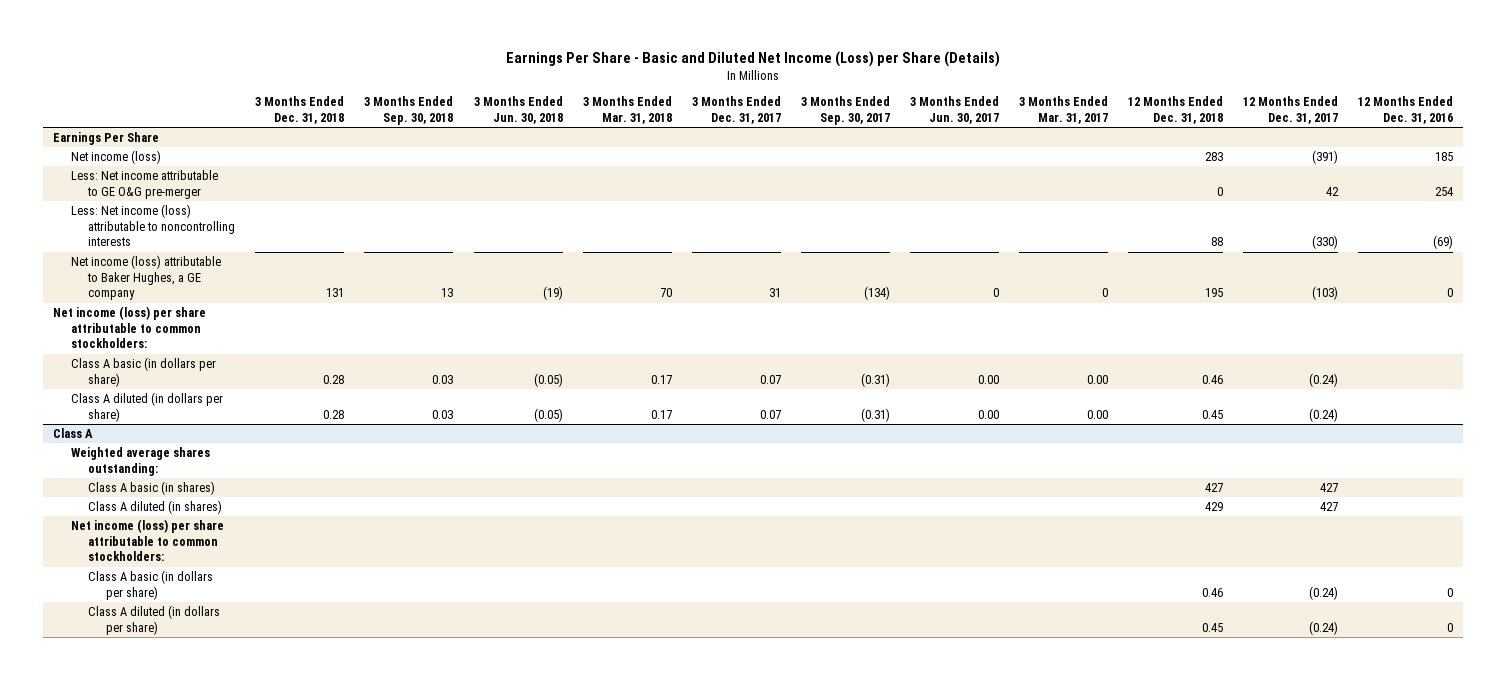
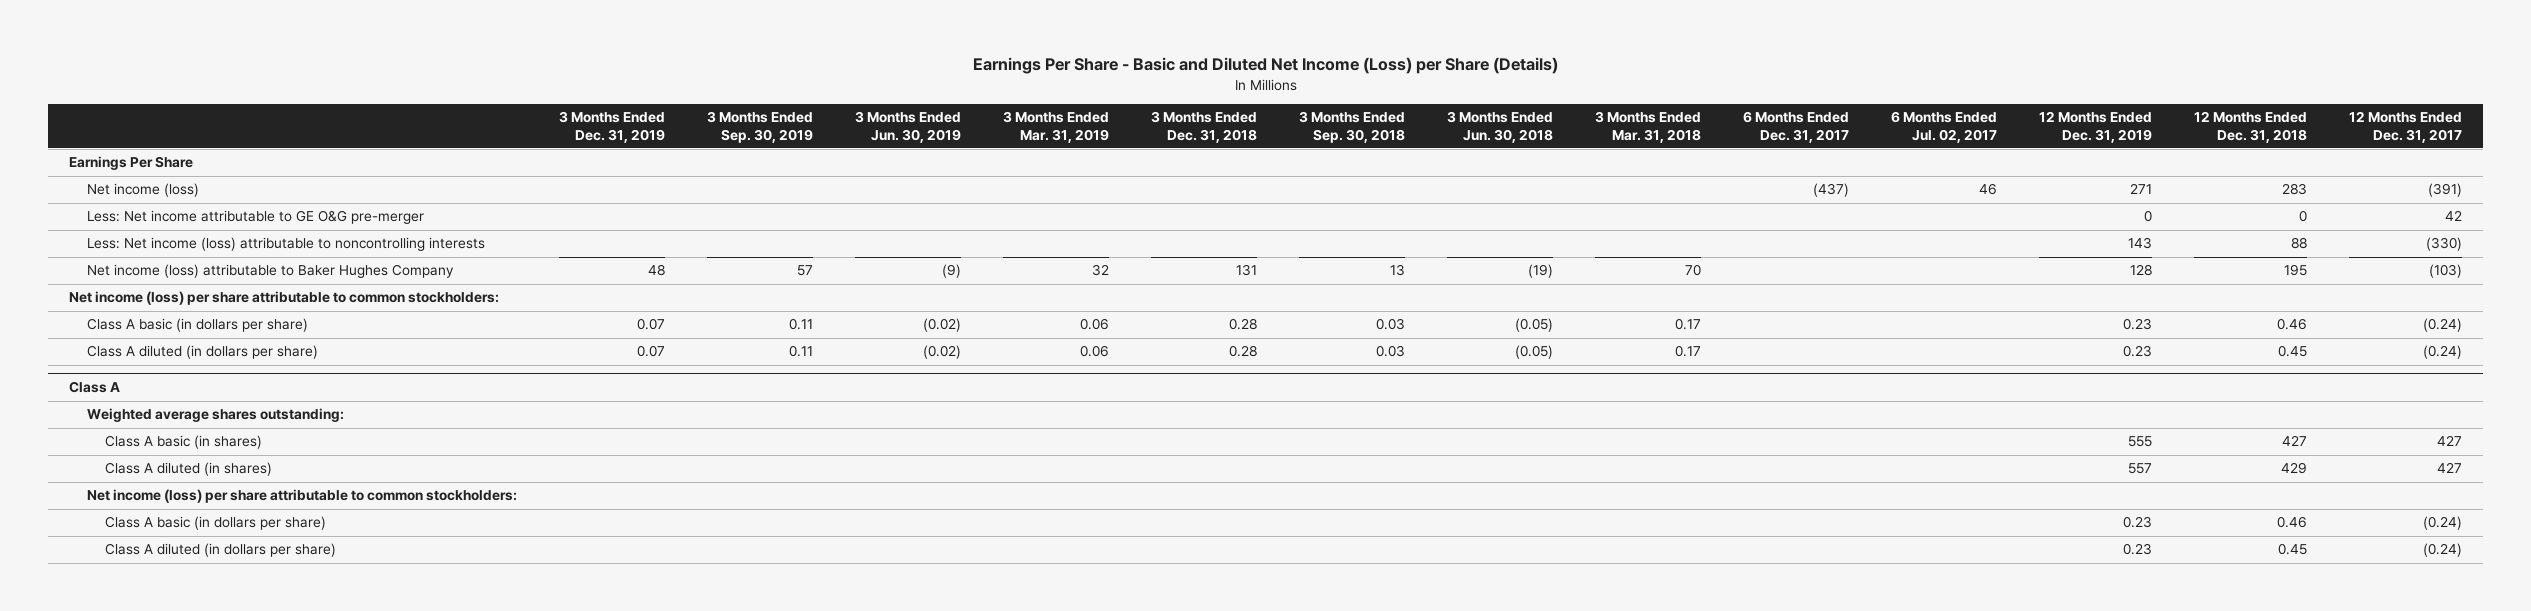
- | 3 Months Ended Dec. 31, 2018 | 3 Months Ended Sep. 30, 2018 | 3 Months Ended Jun. 30, 2018 | 3 Months Ended Mar. 31, 2018 | 3 Months Ended Dec. 31, 2017 | 3 Months Ended Sep. 30, 2017 | 3 Months Ended Jun. 30, 2017 | 3 Months Ended Mar. 31, 2017 | 12 Months Ended Dec. 31, 2018 | 12 Months Ended Dec. 31, 2017 | 12 Months Ended Dec. 31, 2016
+ | 3 Months Ended Dec. 31, 2019 | 3 Months Ended Sep. 30, 2019 | 3 Months Ended Jun. 30, 2019 | 3 Months Ended Mar. 31, 2019 | 3 Months Ended Dec. 31, 2018 | 3 Months Ended Sep. 30, 2018 | 3 Months Ended Jun. 30, 2018 | 3 Months Ended Mar. 31, 2018 | 6 Months Ended Dec. 31, 2017 | 6 Months Ended Jul. 02, 2017 | 12 Months Ended Dec. 31, 2019 | 12 Months Ended Dec. 31, 2018 | 12 Months Ended Dec. 31, 2017
- Net income (loss) attributable to Baker Hughes, a GE company | 131 | 13 | (19) | 70 | 31 | (134) | 0 | 0 | 195 | (103) | 0
+ Net income (loss) attributable to Baker Hughes Company | 48 | 57 | (9) | 32 | 131 | 13 | (19) | 70 | | | 128 | 195 | (103)

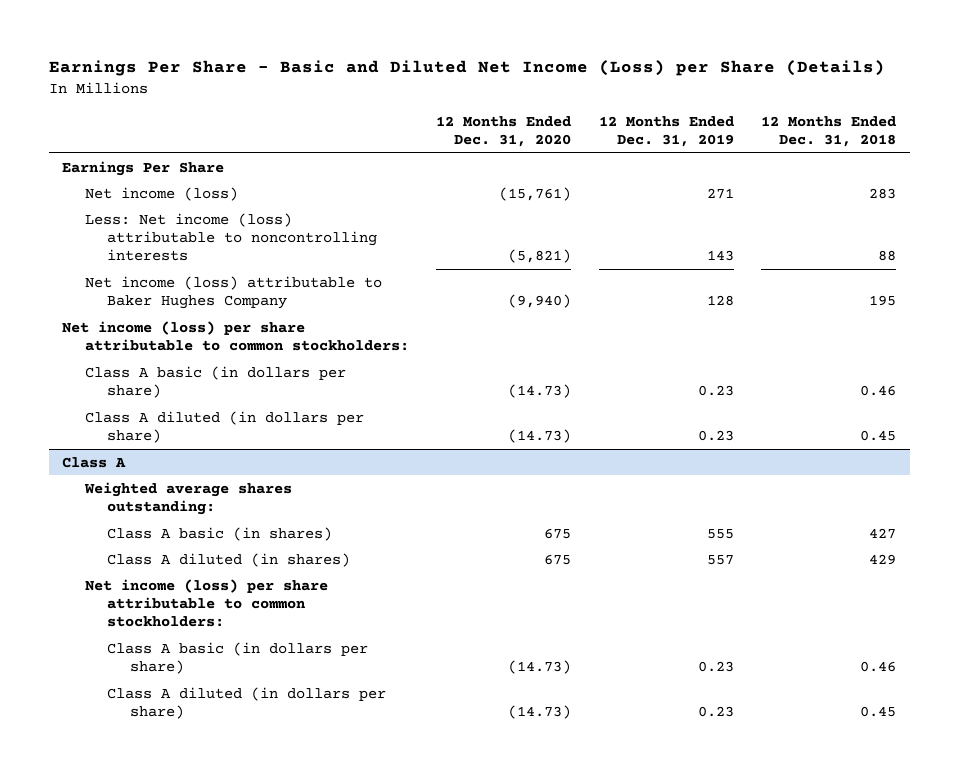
- | 3 Months Ended Dec. 31, 2019 | 3 Months Ended Sep. 30, 2019 | 3 Months Ended Jun. 30, 2019 | 3 Months Ended Mar. 31, 2019 | 3 Months Ended Dec. 31, 2018 | 3 Months Ended Sep. 30, 2018 | 3 Months Ended Jun. 30, 2018 | 3 Months Ended Mar. 31, 2018 | 6 Months Ended Dec. 31, 2017 | 6 Months Ended Jul. 02, 2017 | 12 Months Ended Dec. 31, 2019 | 12 Months Ended Dec. 31, 2018 | 12 Months Ended Dec. 31, 2017
+ | 12 Months Ended Dec. 31, 2020 | 12 Months Ended Dec. 31, 2019 | 12 Months Ended Dec. 31, 2018
- Less: Net income attributable to GE O&G pre-merger | | | | | | | | | | | 0 | 0 | 42

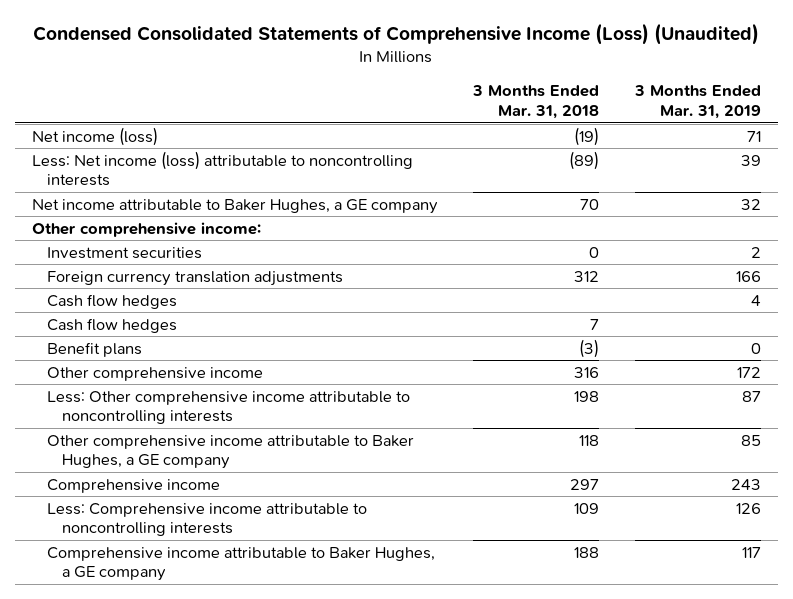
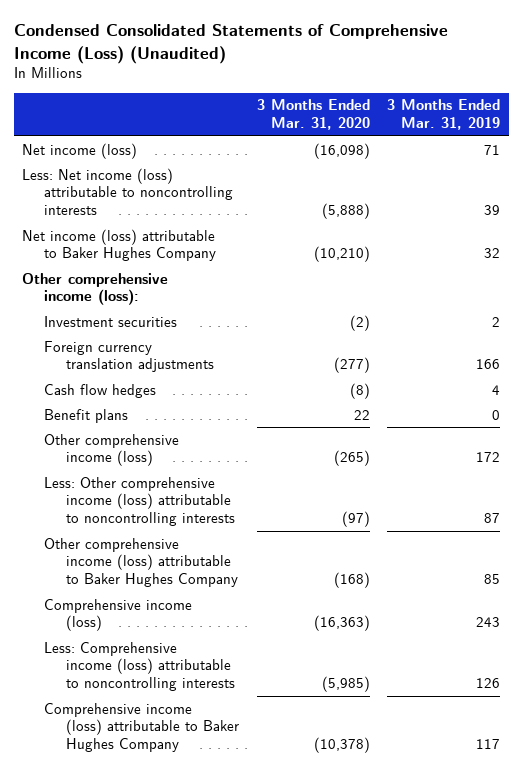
- | 3 Months Ended Mar. 31, 2018 | 3 Months Ended Mar. 31, 2019
+ | 3 Months Ended Mar. 31, 2020 | 3 Months Ended Mar. 31, 2019
- Net income attributable to Baker Hughes, a GE company | 70 | 32
- Other comprehensive income:
+ Net income (loss) attributable to Baker Hughes Company | (10,210) | 32
+ Other comprehensive income (loss):
- Cash flow hedges | 7 |
- Other comprehensive income | 316 | 172
- Less: Other comprehensive income attributable to noncontrolling interests | 198 | 87
- Other comprehensive income attributable to Baker Hughes, a GE company | 118 | 85
- Comprehensive income | 297 | 243
- Less: Comprehensive income attributable to noncontrolling interests | 109 | 126
- Comprehensive income attributable to Baker Hughes, a GE company | 188 | 117
+ Other comprehensive income (loss) | (265) | 172
+ Less: Other comprehensive income (loss) attributable to noncontrolling interests | (97) | 87
+ Other comprehensive income (loss) attributable to Baker Hughes Company | (168) | 85
+ Comprehensive income (loss) | (16,363) | 243
+ Less: Comprehensive income (loss) attributable to noncontrolling interests | (5,985) | 126
+ Comprehensive income (loss) attributable to Baker Hughes Company | (10,378) | 117

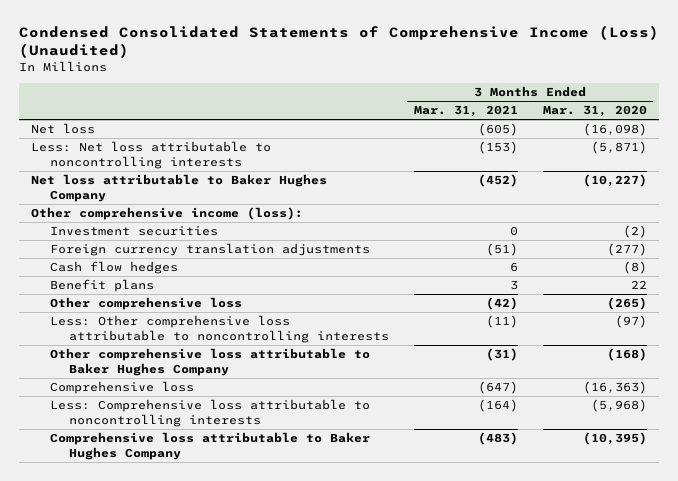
- | 3 Months Ended Mar. 31, 2020 | 3 Months Ended Mar. 31, 2019
+ | 3 Months Ended Mar. 31, 2021 | 3 Months Ended Mar. 31, 2020
- Net income (loss) | (16,098) | 71
- Less: Net income (loss) attributable to noncontrolling interests | (5,888) | 39
- Net income (loss) attributable to Baker Hughes Company | (10,210) | 32
+ Net loss | (605) | (16,098)
+ Less: Net loss attributable to noncontrolling interests | (153) | (5,871)
+ Net loss attributable to Baker Hughes Company | (452) | (10,227)
- Other comprehensive income (loss) | (265) | 172
- Less: Other comprehensive income (loss) attributable to noncontrolling interests | (97) | 87
- Other comprehensive income (loss) attributable to Baker Hughes Company | (168) | 85
- Comprehensive income (loss) | (16,363) | 243
- Less: Comprehensive income (loss) attributable to noncontrolling interests | (5,985) | 126
- Comprehensive income (loss) attributable to Baker Hughes Company | (10,378) | 117
+ Other comprehensive loss | (42) | (265)
+ Less: Other comprehensive loss attributable to noncontrolling interests | (11) | (97)
+ Other comprehensive loss attributable to Baker Hughes Company | (31) | (168)
+ Comprehensive loss | (647) | (16,363)
+ Less: Comprehensive loss attributable to noncontrolling interests | (164) | (5,968)
+ Comprehensive loss attributable to Baker Hughes Company | (483) | (10,395)

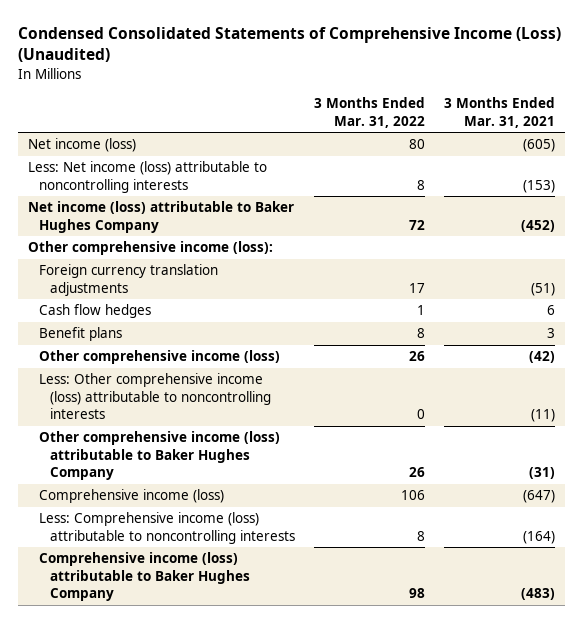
- | 3 Months Ended Mar. 31, 2021 | 3 Months Ended Mar. 31, 2020
+ | 3 Months Ended Mar. 31, 2022 | 3 Months Ended Mar. 31, 2021
- Net loss | (605) | (16,098)
- Less: Net loss attributable to noncontrolling interests | (153) | (5,871)
- Net loss attributable to Baker Hughes Company | (452) | (10,227)
+ Net income (loss) | 80 | (605)
+ Less: Net income (loss) attributable to noncontrolling interests | 8 | (153)
+ Net income (loss) attributable to Baker Hughes Company | 72 | (452)
- Investment securities | 0 | (2)
- Other comprehensive loss | (42) | (265)
- Less: Other comprehensive loss attributable to noncontrolling interests | (11) | (97)
- Other comprehensive loss attributable to Baker Hughes Company | (31) | (168)
- Comprehensive loss | (647) | (16,363)
- Less: Comprehensive loss attributable to noncontrolling interests | (164) | (5,968)
- Comprehensive loss attributable to Baker Hughes Company | (483) | (10,395)
+ Other comprehensive income (loss) | 26 | (42)
+ Less: Other comprehensive income (loss) attributable to noncontrolling interests | 0 | (11)
+ Other comprehensive income (loss) attributable to Baker Hughes Company | 26 | (31)
+ Comprehensive income (loss) | 106 | (647)
+ Less: Comprehensive income (loss) attributable to noncontrolling interests | 8 | (164)
+ Comprehensive income (loss) attributable to Baker Hughes Company | 98 | (483)

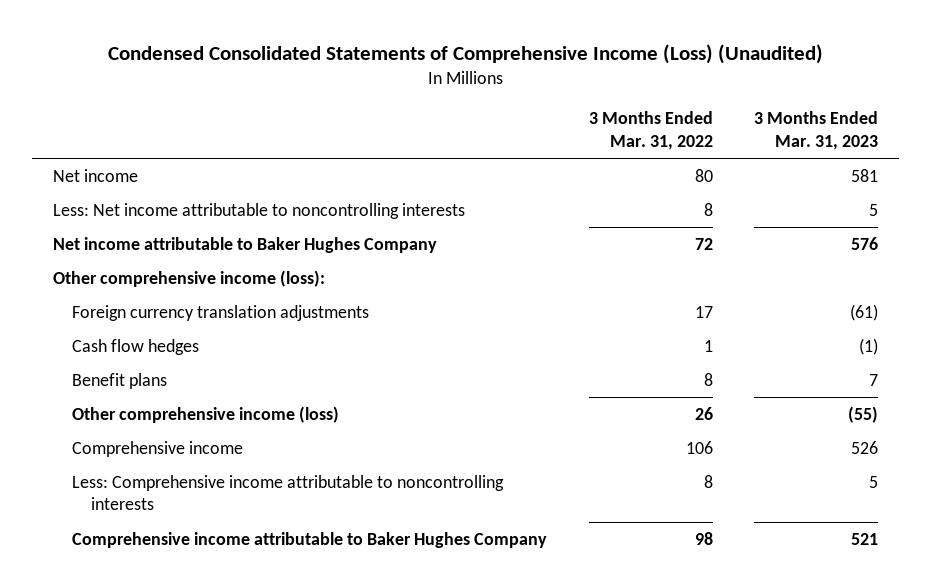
- | 3 Months Ended Mar. 31, 2022 | 3 Months Ended Mar. 31, 2021
+ | 3 Months Ended Mar. 31, 2022 | 3 Months Ended Mar. 31, 2023
- Net income (loss) | 80 | (605)
- Less: Net income (loss) attributable to noncontrolling interests | 8 | (153)
- Net income (loss) attributable to Baker Hughes Company | 72 | (452)
+ Net income | 80 | 581
+ Less: Net income attributable to noncontrolling interests | 8 | 5
+ Net income attributable to Baker Hughes Company | 72 | 576
- Less: Other comprehensive income (loss) attributable to noncontrolling interests | 0 | (11)
- Other comprehensive income (loss) attributable to Baker Hughes Company | 26 | (31)
- Comprehensive income (loss) | 106 | (647)
- Less: Comprehensive income (loss) attributable to noncontrolling interests | 8 | (164)
- Comprehensive income (loss) attributable to Baker Hughes Company | 98 | (483)
+ Comprehensive income | 106 | 526
+ Less: Comprehensive income attributable to noncontrolling interests | 8 | 5
+ Comprehensive income attributable to Baker Hughes Company | 98 | 521

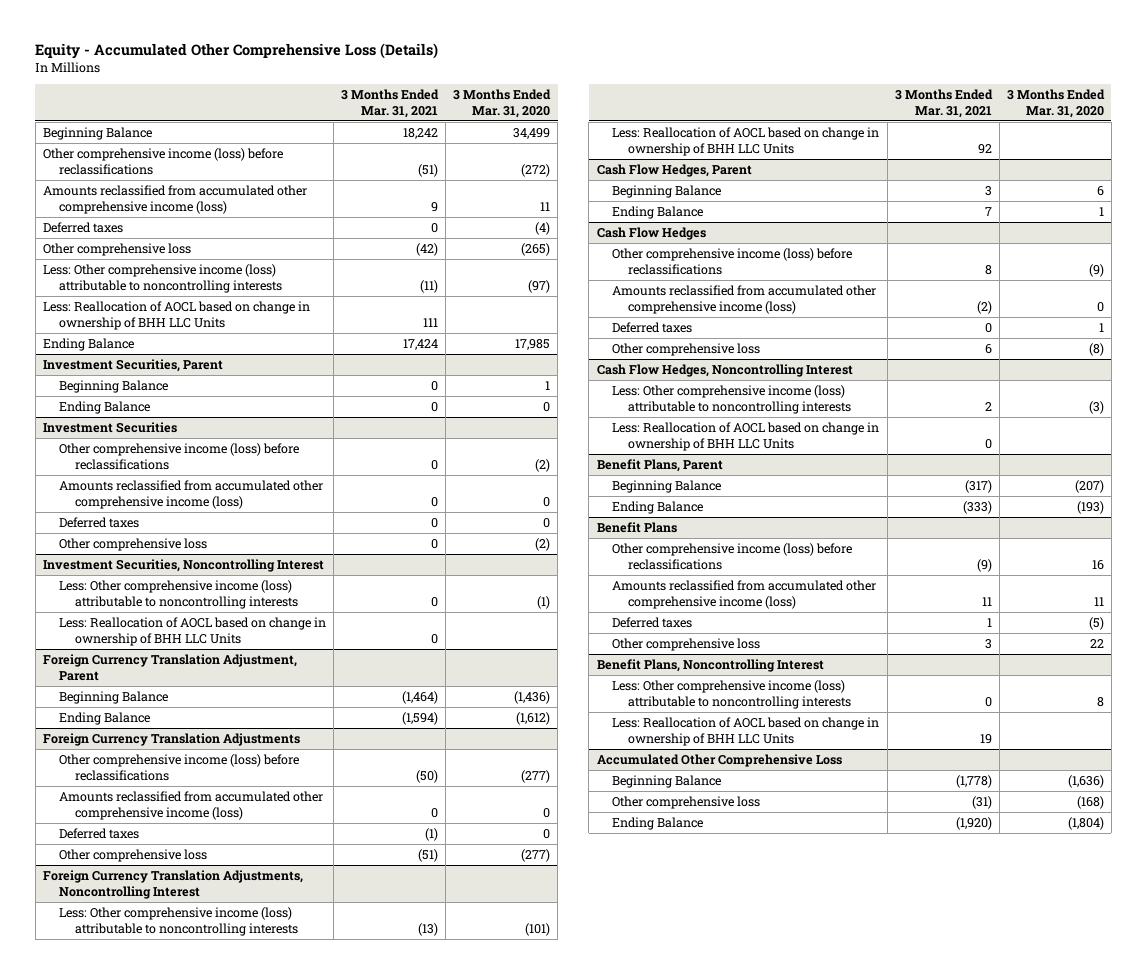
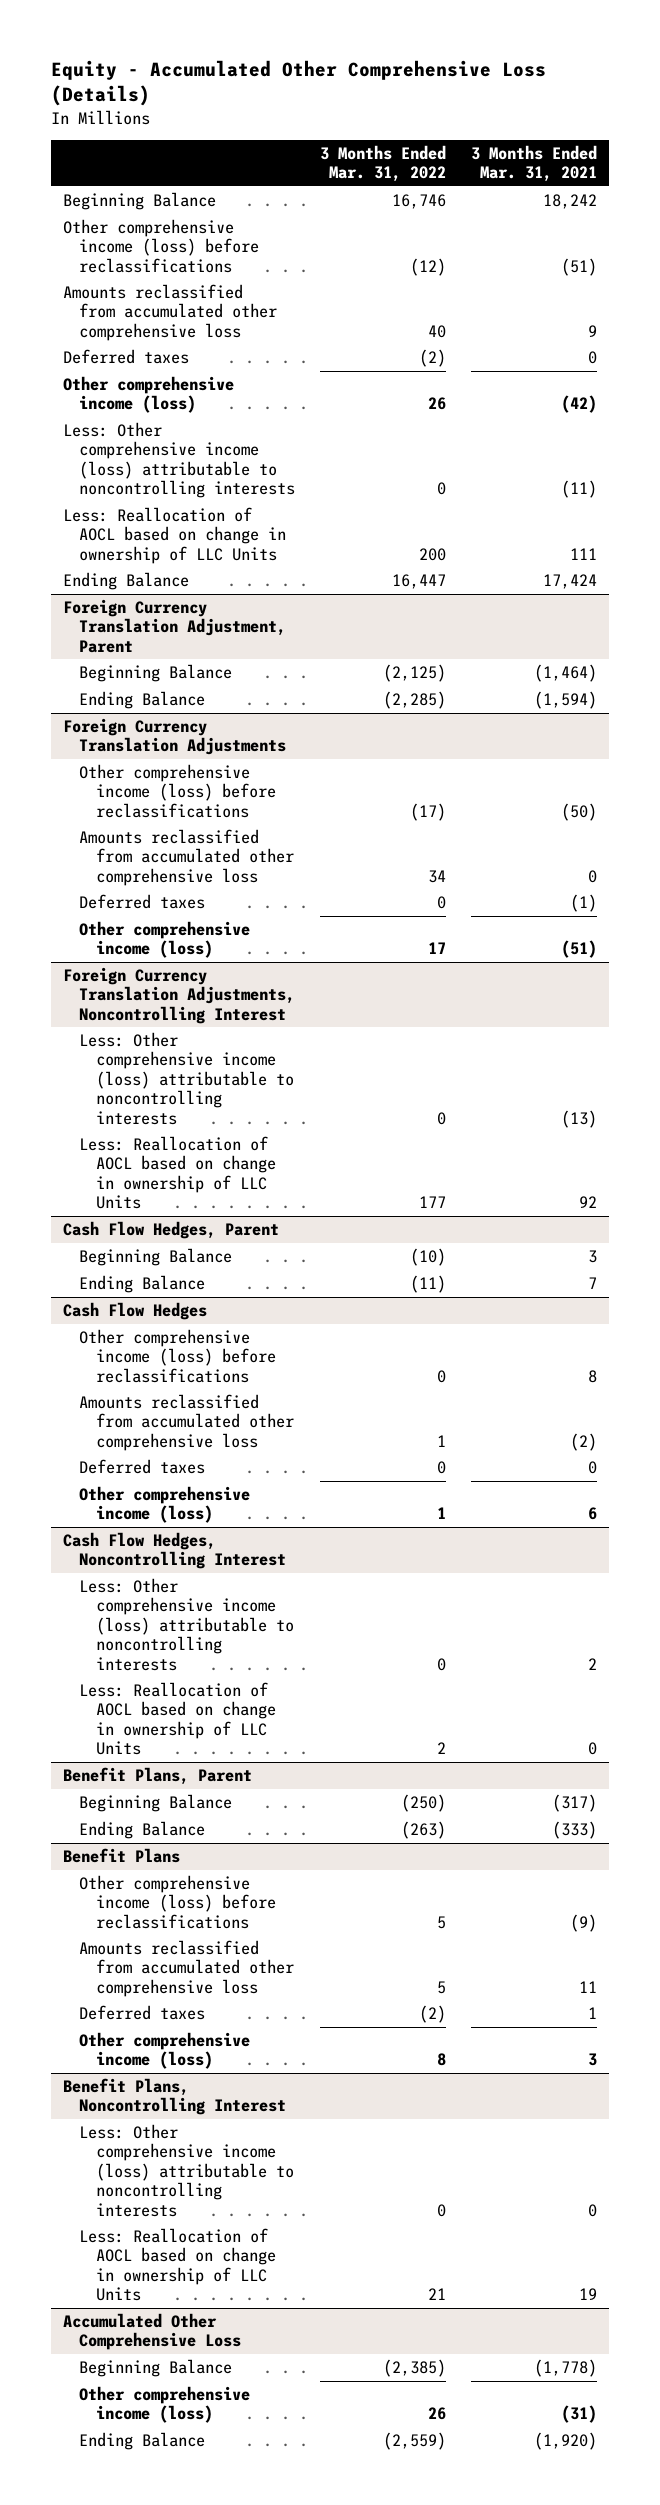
- | 3 Months Ended Mar. 31, 2021 | 3 Months Ended Mar. 31, 2020
+ | 3 Months Ended Mar. 31, 2022 | 3 Months Ended Mar. 31, 2021
- Amounts reclassified from accumulated other comprehensive income (loss) | 9 | 11
+ Amounts reclassified from accumulated other comprehensive loss | 40 | 9
- Other comprehensive loss | (42) | (265)
+ Other comprehensive income (loss) | 26 | (42)
- Less: Reallocation of AOCL based on change in ownership of BHH LLC Units | 111 |
+ Less: Reallocation of AOCL based on change in ownership of LLC Units | 200 | 111
- Investment Securities, Parent
- Beginning Balance | 0 | 1
- Ending Balance | 0 | 0
- Investment Securities
- Other comprehensive income (loss) before reclassifications | 0 | (2)
- Amounts reclassified from accumulated other comprehensive income (loss) | 0 | 0
- Deferred taxes | 0 | 0
- Other comprehensive loss | 0 | (2)
- Investment Securities, Noncontrolling Interest
- Less: Other comprehensive income (loss) attributable to noncontrolling interests | 0 | (1)
- Less: Reallocation of AOCL based on change in ownership of BHH LLC Units | 0 |
@ Foreign Currency Translation Adjustments
- Amounts reclassified from accumulated other comprehensive income (loss) | 0 | 0
+ Amounts reclassified from accumulated other comprehensive loss | 34 | 0
- Other comprehensive loss | (51) | (277)
+ Other comprehensive income (loss) | 17 | (51)
@ Foreign Currency Translation Adjustments, Noncontrolling Interest
- Less: Reallocation of AOCL based on change in ownership of BHH LLC Units | 92 |
+ Less: Reallocation of AOCL based on change in ownership of LLC Units | 177 | 92
@ Cash Flow Hedges
- Amounts reclassified from accumulated other comprehensive income (loss) | (2) | 0
+ Amounts reclassified from accumulated other comprehensive loss | 1 | (2)
- Other comprehensive loss | 6 | (8)
+ Other comprehensive income (loss) | 1 | 6
@ Cash Flow Hedges, Noncontrolling Interest
- Less: Reallocation of AOCL based on change in ownership of BHH LLC Units | 0 |
+ Less: Reallocation of AOCL based on change in ownership of LLC Units | 2 | 0
@ Benefit Plans
- Amounts reclassified from accumulated other comprehensive income (loss) | 11 | 11
+ Amounts reclassified from accumulated other comprehensive loss | 5 | 11
- Other comprehensive loss | 3 | 22
+ Other comprehensive income (loss) | 8 | 3
@ Benefit Plans, Noncontrolling Interest
- Less: Reallocation of AOCL based on change in ownership of BHH LLC Units | 19 |
+ Less: Reallocation of AOCL based on change in ownership of LLC Units | 21 | 19
@ Accumulated Other Comprehensive Loss
- Other comprehensive loss | (31) | (168)
+ Other comprehensive income (loss) | 26 | (31)

